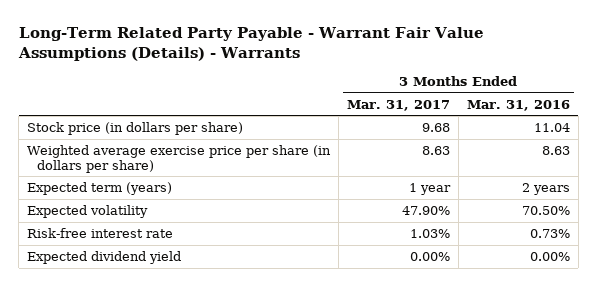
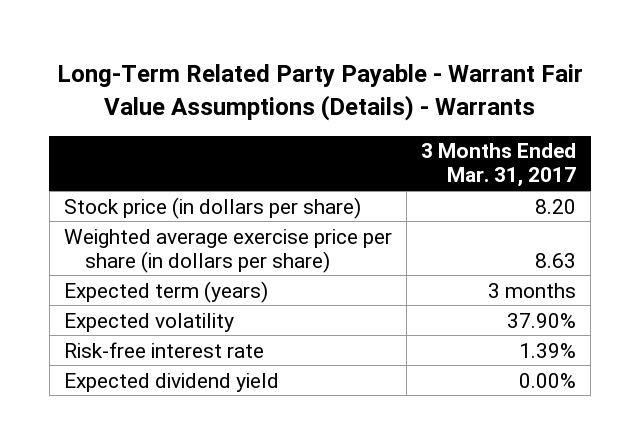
- | 3 Months Ended Mar. 31, 2017 | 3 Months Ended Mar. 31, 2016
+ | 3 Months Ended Mar. 31, 2017
- Stock price (in dollars per share) | 9.68 | 11.04
+ Stock price (in dollars per share) | 8.20
- Expected term (years) | 1 year | 2 years
- Expected volatility | 47.90% | 70.50%
- Risk-free interest rate | 1.03% | 0.73%
+ Expected term (years) | 3 months
+ Expected volatility | 37.90%
+ Risk-free interest rate | 1.39%

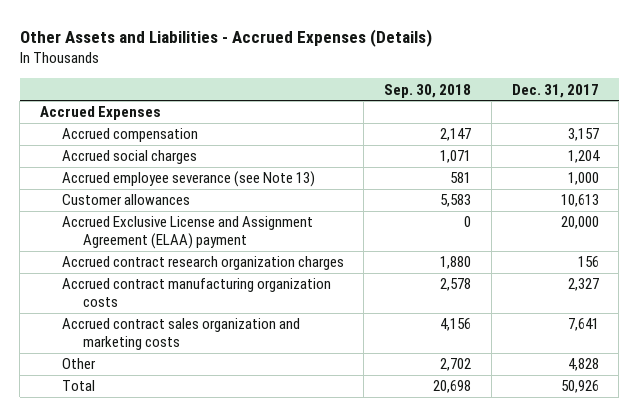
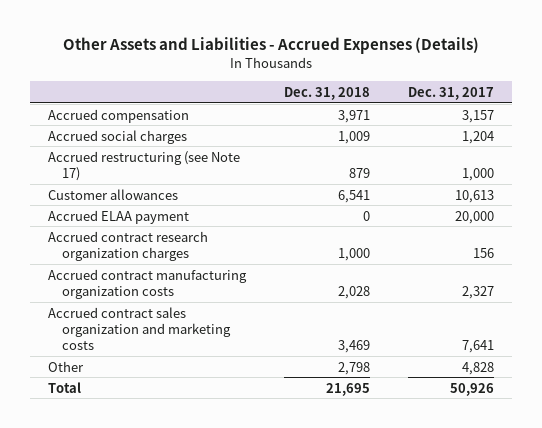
- | Sep. 30, 2018 | Dec. 31, 2017
+ | Dec. 31, 2018 | Dec. 31, 2017
- Accrued Expenses
- Accrued employee severance (see Note 13) | 581 | 1,000
+ Accrued restructuring (see Note 17) | 879 | 1,000
- Accrued Exclusive License and Assignment Agreement (ELAA) payment | 0 | 20,000
+ Accrued ELAA payment | 0 | 20,000

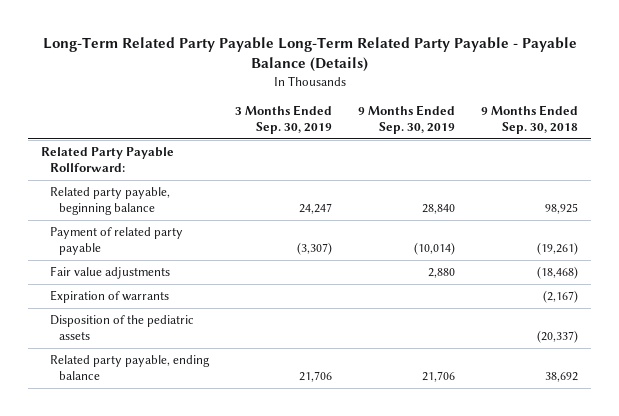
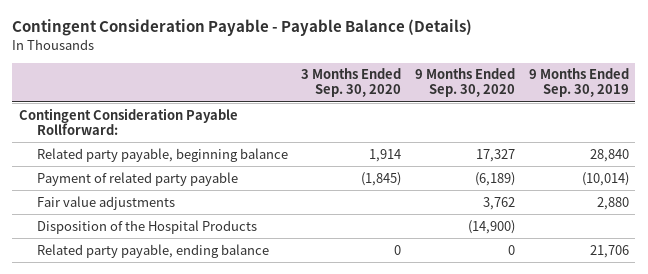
- Long-Term Related Party Payable Long-Term Related Party Payable - Payable Balance (Details)
+ Contingent Consideration Payable - Payable Balance (Details)
- | 3 Months Ended Sep. 30, 2019 | 9 Months Ended Sep. 30, 2019 | 9 Months Ended Sep. 30, 2018
+ | 3 Months Ended Sep. 30, 2020 | 9 Months Ended Sep. 30, 2020 | 9 Months Ended Sep. 30, 2019
- Related Party Payable Rollforward:
+ Contingent Consideration Payable Rollforward:
- Expiration of warrants | | | (2,167)
- Disposition of the pediatric assets | | | (20,337)
+ Disposition of the Hospital Products | | (14,900) |

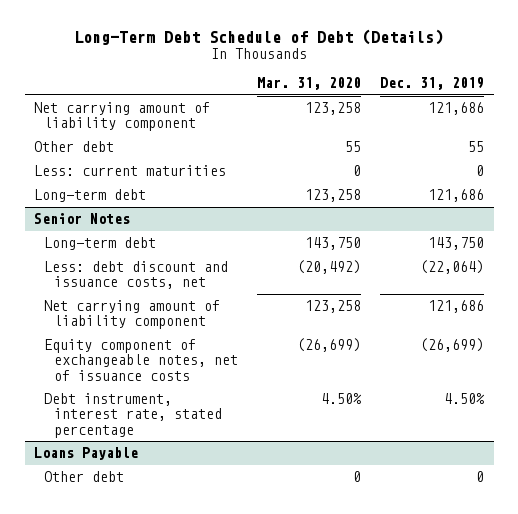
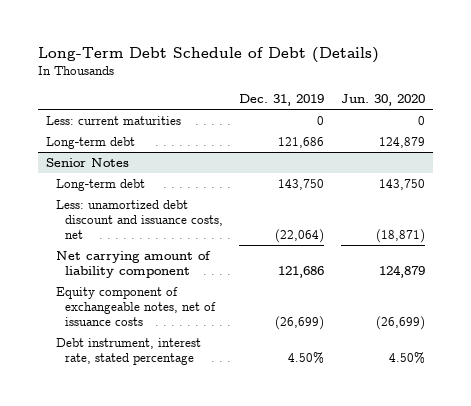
- | Mar. 31, 2020 | Dec. 31, 2019
+ | Dec. 31, 2019 | Jun. 30, 2020
- Net carrying amount of liability component | 123,258 | 121,686
- Other debt | 55 | 55
@ Senior Notes
- Less: debt discount and issuance costs, net | (20,492) | (22,064)
+ Less: unamortized debt discount and issuance costs, net | (22,064) | (18,871)
- Loans Payable
- Other debt | 0 | 0

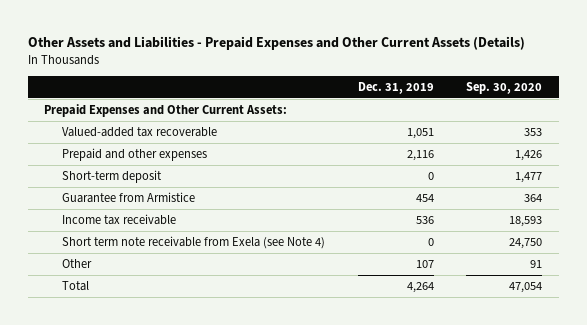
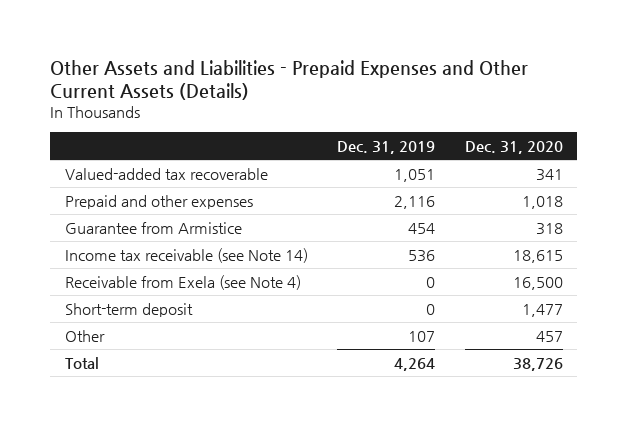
- | Dec. 31, 2019 | Sep. 30, 2020
+ | Dec. 31, 2019 | Dec. 31, 2020
- Prepaid Expenses and Other Current Assets:
- Income tax receivable | 536 | 18,593
- Short term note receivable from Exela (see Note 4) | 0 | 24,750
+ Income tax receivable (see Note 14) | 536 | 18,615
+ Receivable from Exela (see Note 4) | 0 | 16,500
moved down: Short-term deposit | 0 | 1,477

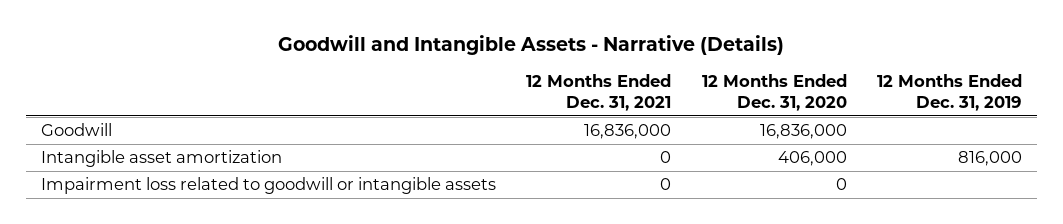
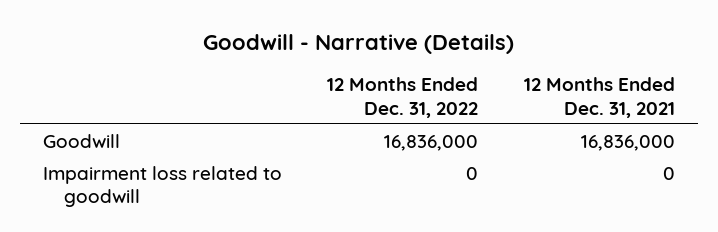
- Goodwill and Intangible Assets - Narrative (Details)
+ Goodwill - Narrative (Details)
- | 12 Months Ended Dec. 31, 2021 | 12 Months Ended Dec. 31, 2020 | 12 Months Ended Dec. 31, 2019
+ | 12 Months Ended Dec. 31, 2022 | 12 Months Ended Dec. 31, 2021
- Intangible asset amortization | 0 | 406,000 | 816,000
- Impairment loss related to goodwill or intangible assets | 0 | 0 |
+ Impairment loss related to goodwill | 0 | 0

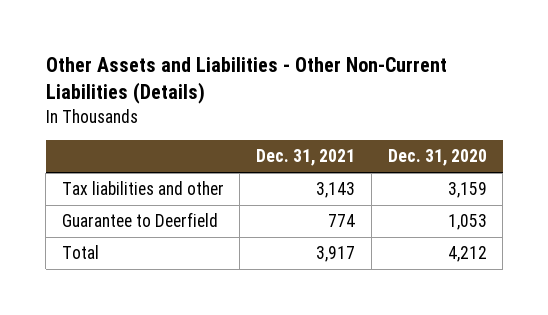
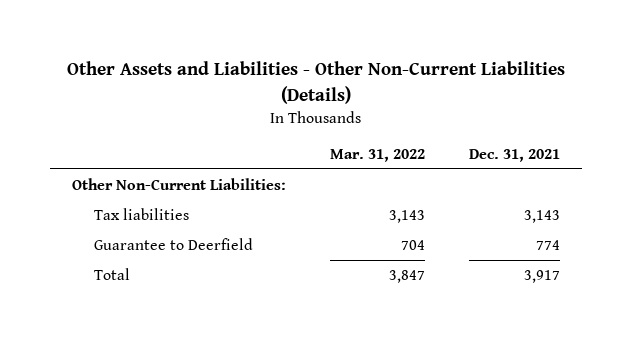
- | Dec. 31, 2021 | Dec. 31, 2020
+ | Mar. 31, 2022 | Dec. 31, 2021
- Tax liabilities and other | 3,143 | 3,159
+ Other Non-Current Liabilities:
+ Tax liabilities | 3,143 | 3,143

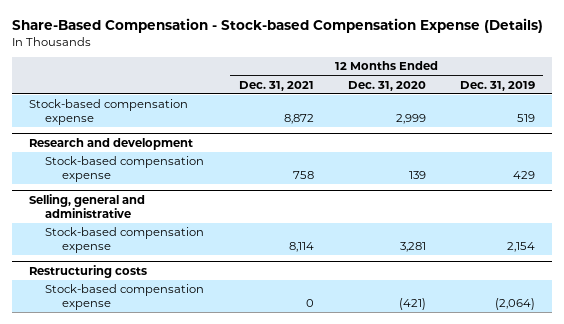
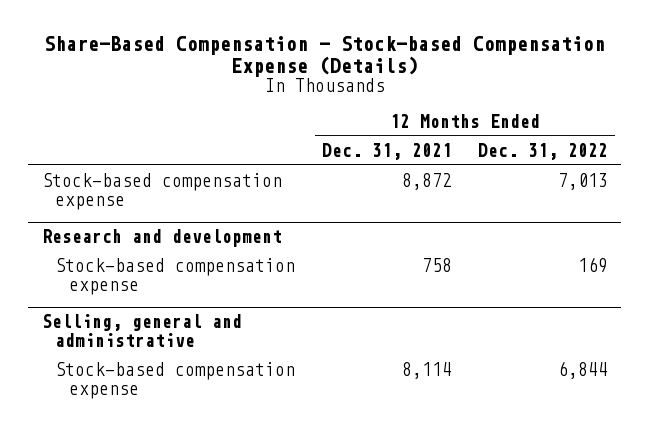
- | 12 Months Ended Dec. 31, 2021 | 12 Months Ended Dec. 31, 2020 | 12 Months Ended Dec. 31, 2019
+ | 12 Months Ended Dec. 31, 2021 | 12 Months Ended Dec. 31, 2022
- Restructuring costs
- Stock-based compensation expense | 0 | (421) | (2,064)

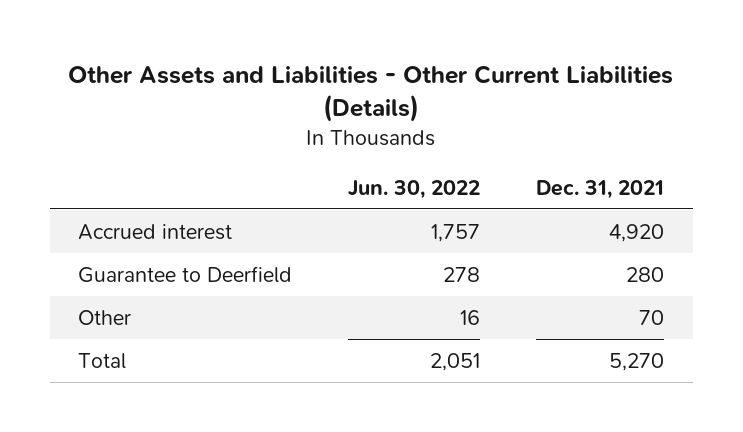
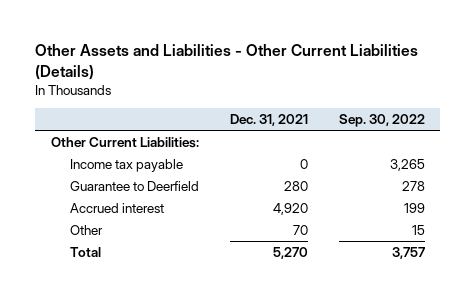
- | Jun. 30, 2022 | Dec. 31, 2021
+ | Dec. 31, 2021 | Sep. 30, 2022
+ Other Current Liabilities:
+ Income tax payable | 0 | 3,265
moved down: Accrued interest | 4,920 | 199

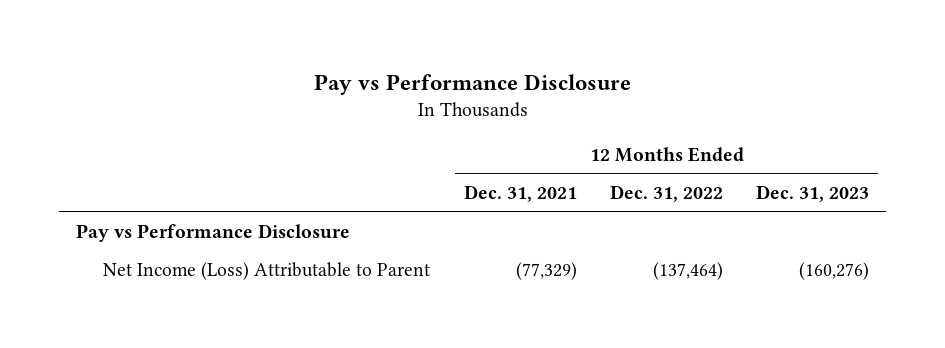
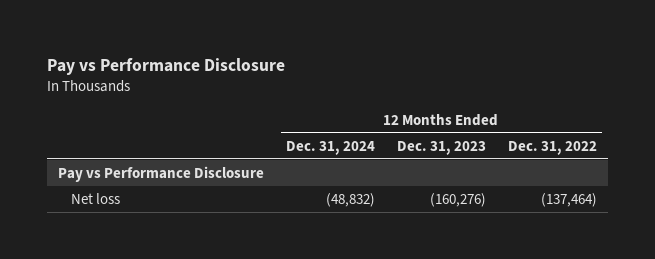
- | 12 Months Ended Dec. 31, 2021 | 12 Months Ended Dec. 31, 2022 | 12 Months Ended Dec. 31, 2023
+ | 12 Months Ended Dec. 31, 2024 | 12 Months Ended Dec. 31, 2023 | 12 Months Ended Dec. 31, 2022
- Net Income (Loss) Attributable to Parent | (77,329) | (137,464) | (160,276)
+ Net loss | (48,832) | (160,276) | (137,464)

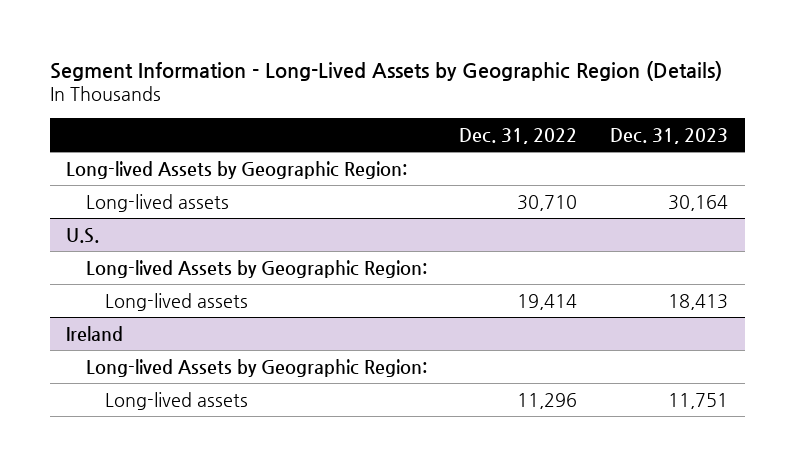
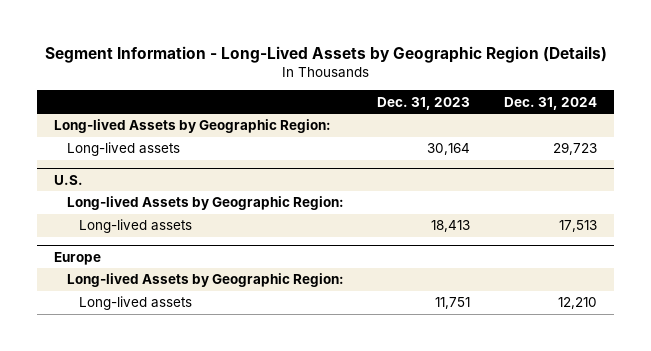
- | Dec. 31, 2022 | Dec. 31, 2023
+ | Dec. 31, 2023 | Dec. 31, 2024
- Ireland
+ Europe

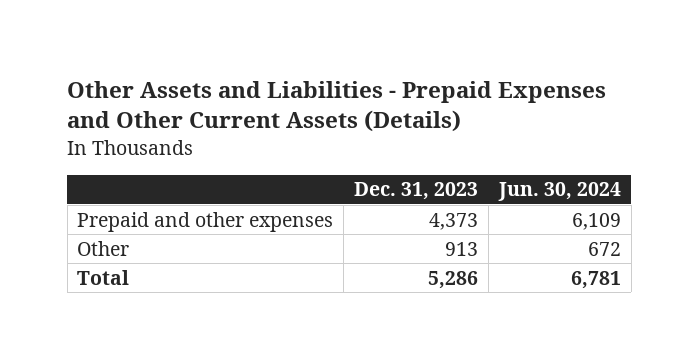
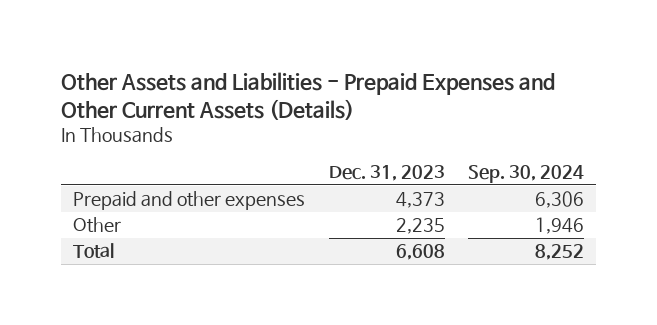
- | Dec. 31, 2023 | Jun. 30, 2024
+ | Dec. 31, 2023 | Sep. 30, 2024
- Other | 913 | 672
- Total | 5,286 | 6,781
+ Other | 2,235 | 1,946
+ Total | 6,608 | 8,252

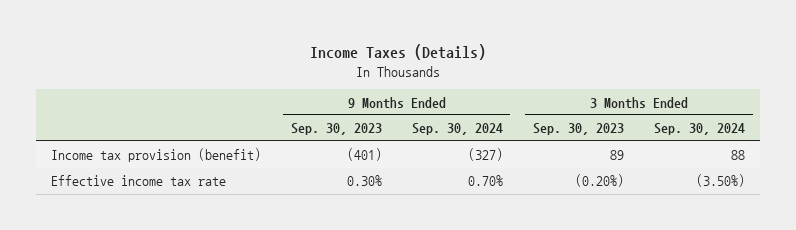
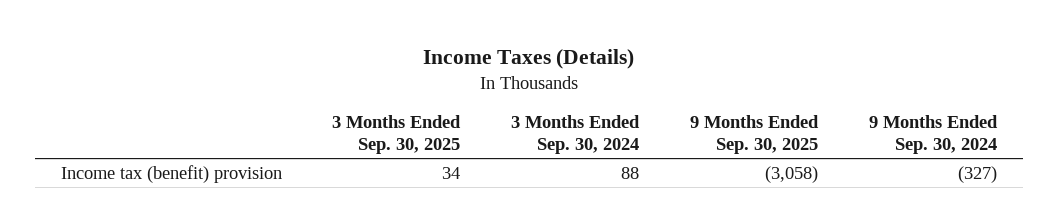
- | 9 Months Ended Sep. 30, 2023 | 9 Months Ended Sep. 30, 2024 | 3 Months Ended Sep. 30, 2023 | 3 Months Ended Sep. 30, 2024
+ | 3 Months Ended Sep. 30, 2025 | 3 Months Ended Sep. 30, 2024 | 9 Months Ended Sep. 30, 2025 | 9 Months Ended Sep. 30, 2024
- Income tax provision (benefit) | (401) | (327) | 89 | 88
- Effective income tax rate | 0.30% | 0.70% | (0.20%) | (3.50%)
+ Income tax (benefit) provision | 34 | 88 | (3,058) | (327)

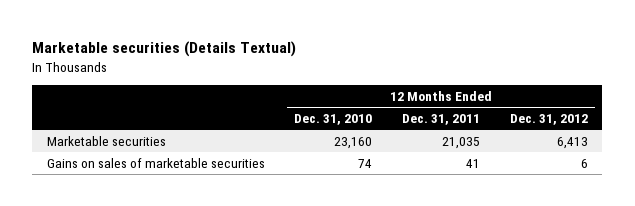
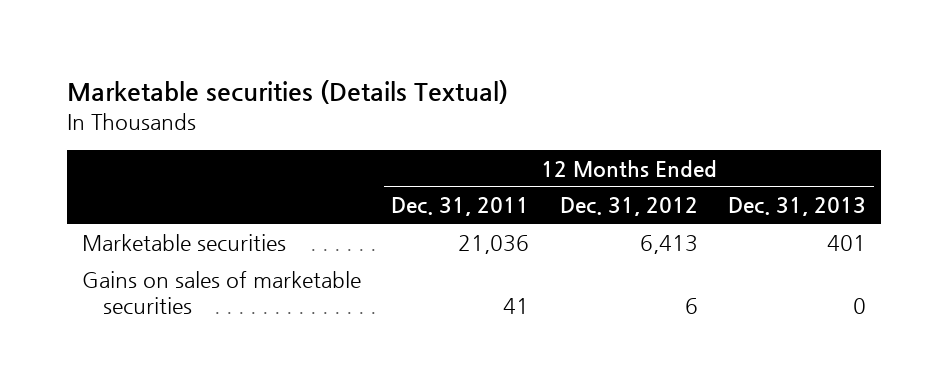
- | 12 Months Ended Dec. 31, 2010 | 12 Months Ended Dec. 31, 2011 | 12 Months Ended Dec. 31, 2012
+ | 12 Months Ended Dec. 31, 2011 | 12 Months Ended Dec. 31, 2012 | 12 Months Ended Dec. 31, 2013
- Marketable securities | 23,160 | 21,035 | 6,413
+ Marketable securities | 21,036 | 6,413 | 401

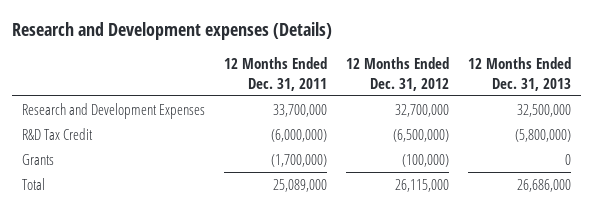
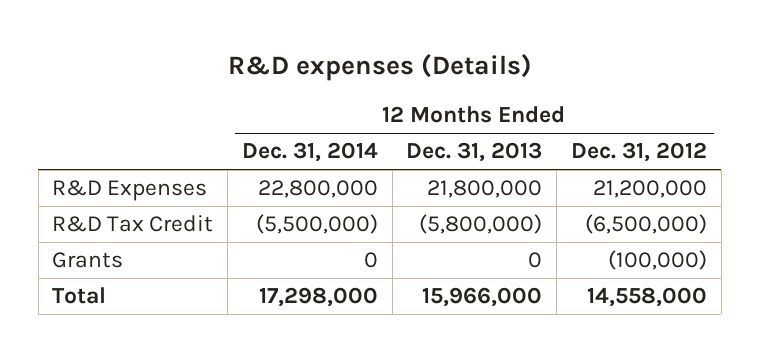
- Research and Development expenses (Details)
+ R&D expenses (Details)
- | 12 Months Ended Dec. 31, 2011 | 12 Months Ended Dec. 31, 2012 | 12 Months Ended Dec. 31, 2013
+ | 12 Months Ended Dec. 31, 2014 | 12 Months Ended Dec. 31, 2013 | 12 Months Ended Dec. 31, 2012
- Research and Development Expenses | 33,700,000 | 32,700,000 | 32,500,000
+ R&D Expenses | 22,800,000 | 21,800,000 | 21,200,000
- Total | 25,089,000 | 26,115,000 | 26,686,000
+ Total | 17,298,000 | 15,966,000 | 14,558,000

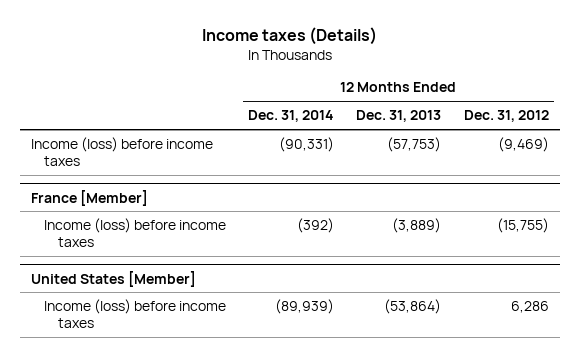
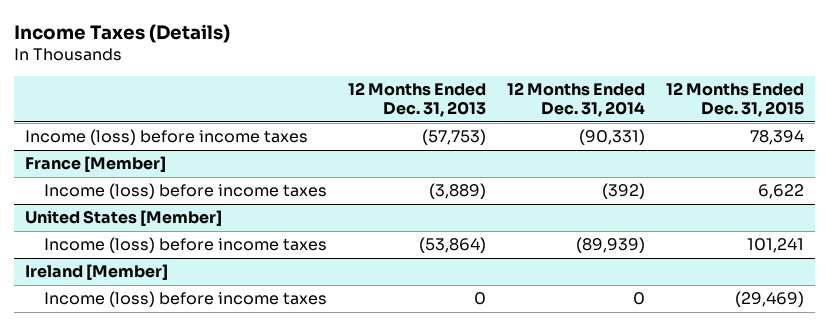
- Income taxes (Details)
+ Income Taxes (Details)
- | 12 Months Ended Dec. 31, 2014 | 12 Months Ended Dec. 31, 2013 | 12 Months Ended Dec. 31, 2012
+ | 12 Months Ended Dec. 31, 2013 | 12 Months Ended Dec. 31, 2014 | 12 Months Ended Dec. 31, 2015
+ Ireland [Member]
+ Income (loss) before income taxes | 0 | 0 | (29,469)

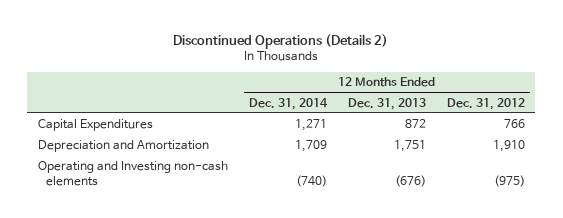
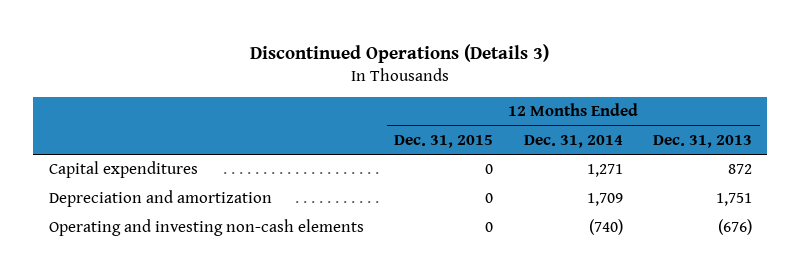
- Discontinued Operations (Details 2)
+ Discontinued Operations (Details 3)
- | 12 Months Ended Dec. 31, 2014 | 12 Months Ended Dec. 31, 2013 | 12 Months Ended Dec. 31, 2012
+ | 12 Months Ended Dec. 31, 2015 | 12 Months Ended Dec. 31, 2014 | 12 Months Ended Dec. 31, 2013
- Capital Expenditures | 1,271 | 872 | 766
- Depreciation and Amortization | 1,709 | 1,751 | 1,910
- Operating and Investing non-cash elements | (740) | (676) | (975)
+ Capital expenditures | 0 | 1,271 | 872
+ Depreciation and amortization | 0 | 1,709 | 1,751
+ Operating and investing non-cash elements | 0 | (740) | (676)

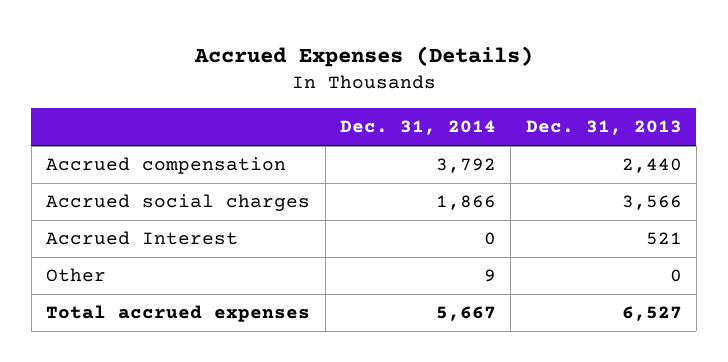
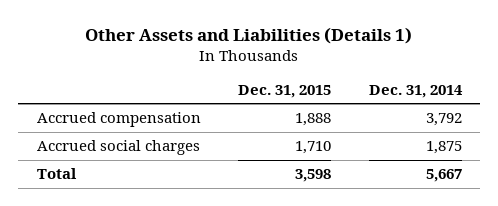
- Accrued Expenses (Details)
+ Other Assets and Liabilities (Details 1)
- | Dec. 31, 2014 | Dec. 31, 2013
+ | Dec. 31, 2015 | Dec. 31, 2014
- Accrued social charges | 1,866 | 3,566
- Accrued Interest | 0 | 521
- Other | 9 | 0
- Total accrued expenses | 5,667 | 6,527
+ Accrued social charges | 1,710 | 1,875
+ Total | 3,598 | 5,667

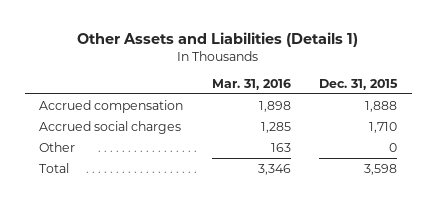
- | Dec. 31, 2015 | Dec. 31, 2014
+ | Mar. 31, 2016 | Dec. 31, 2015
+ Other | 163 | 0

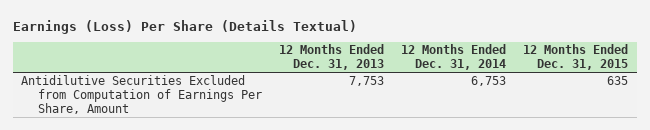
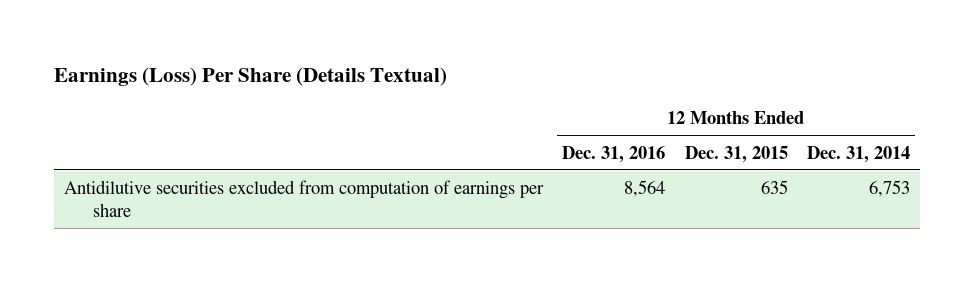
- | 12 Months Ended Dec. 31, 2013 | 12 Months Ended Dec. 31, 2014 | 12 Months Ended Dec. 31, 2015
+ | 12 Months Ended Dec. 31, 2016 | 12 Months Ended Dec. 31, 2015 | 12 Months Ended Dec. 31, 2014
- Antidilutive Securities Excluded from Computation of Earnings Per Share, Amount | 7,753 | 6,753 | 635
+ Antidilutive securities excluded from computation of earnings per share | 8,564 | 635 | 6,753

